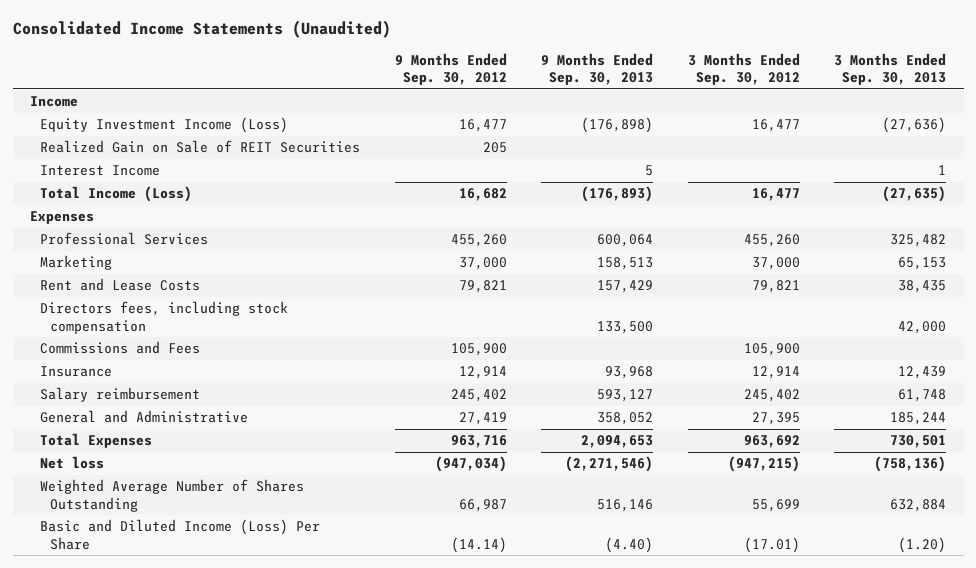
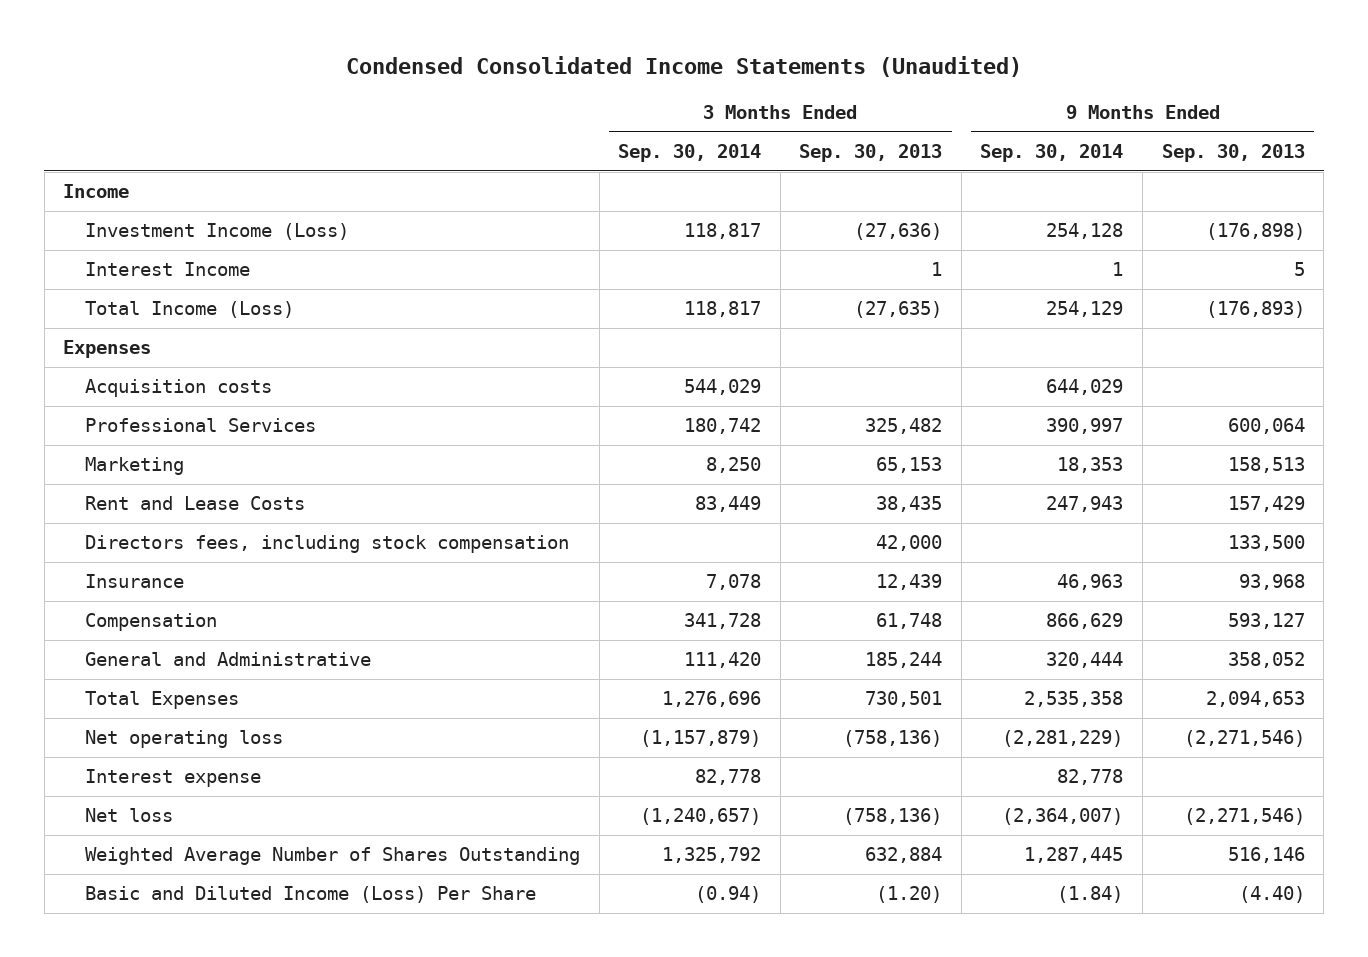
- Consolidated Income Statements (Unaudited)
+ Condensed Consolidated Income Statements (Unaudited)
- | 9 Months Ended Sep. 30, 2012 | 9 Months Ended Sep. 30, 2013 | 3 Months Ended Sep. 30, 2012 | 3 Months Ended Sep. 30, 2013
+ | 3 Months Ended Sep. 30, 2014 | 3 Months Ended Sep. 30, 2013 | 9 Months Ended Sep. 30, 2014 | 9 Months Ended Sep. 30, 2013
- Equity Investment Income (Loss) | 16,477 | (176,898) | 16,477 | (27,636)
- Realized Gain on Sale of REIT Securities | 205 | | |
+ Investment Income (Loss) | 118,817 | (27,636) | 254,128 | (176,898)
+ Acquisition costs | 544,029 | | 644,029 |
- Commissions and Fees | 105,900 | | 105,900 |
- Salary reimbursement | 245,402 | 593,127 | 245,402 | 61,748
+ Compensation | 341,728 | 61,748 | 866,629 | 593,127
+ Net operating loss | (1,157,879) | (758,136) | (2,281,229) | (2,271,546)
+ Interest expense | 82,778 | | 82,778 |

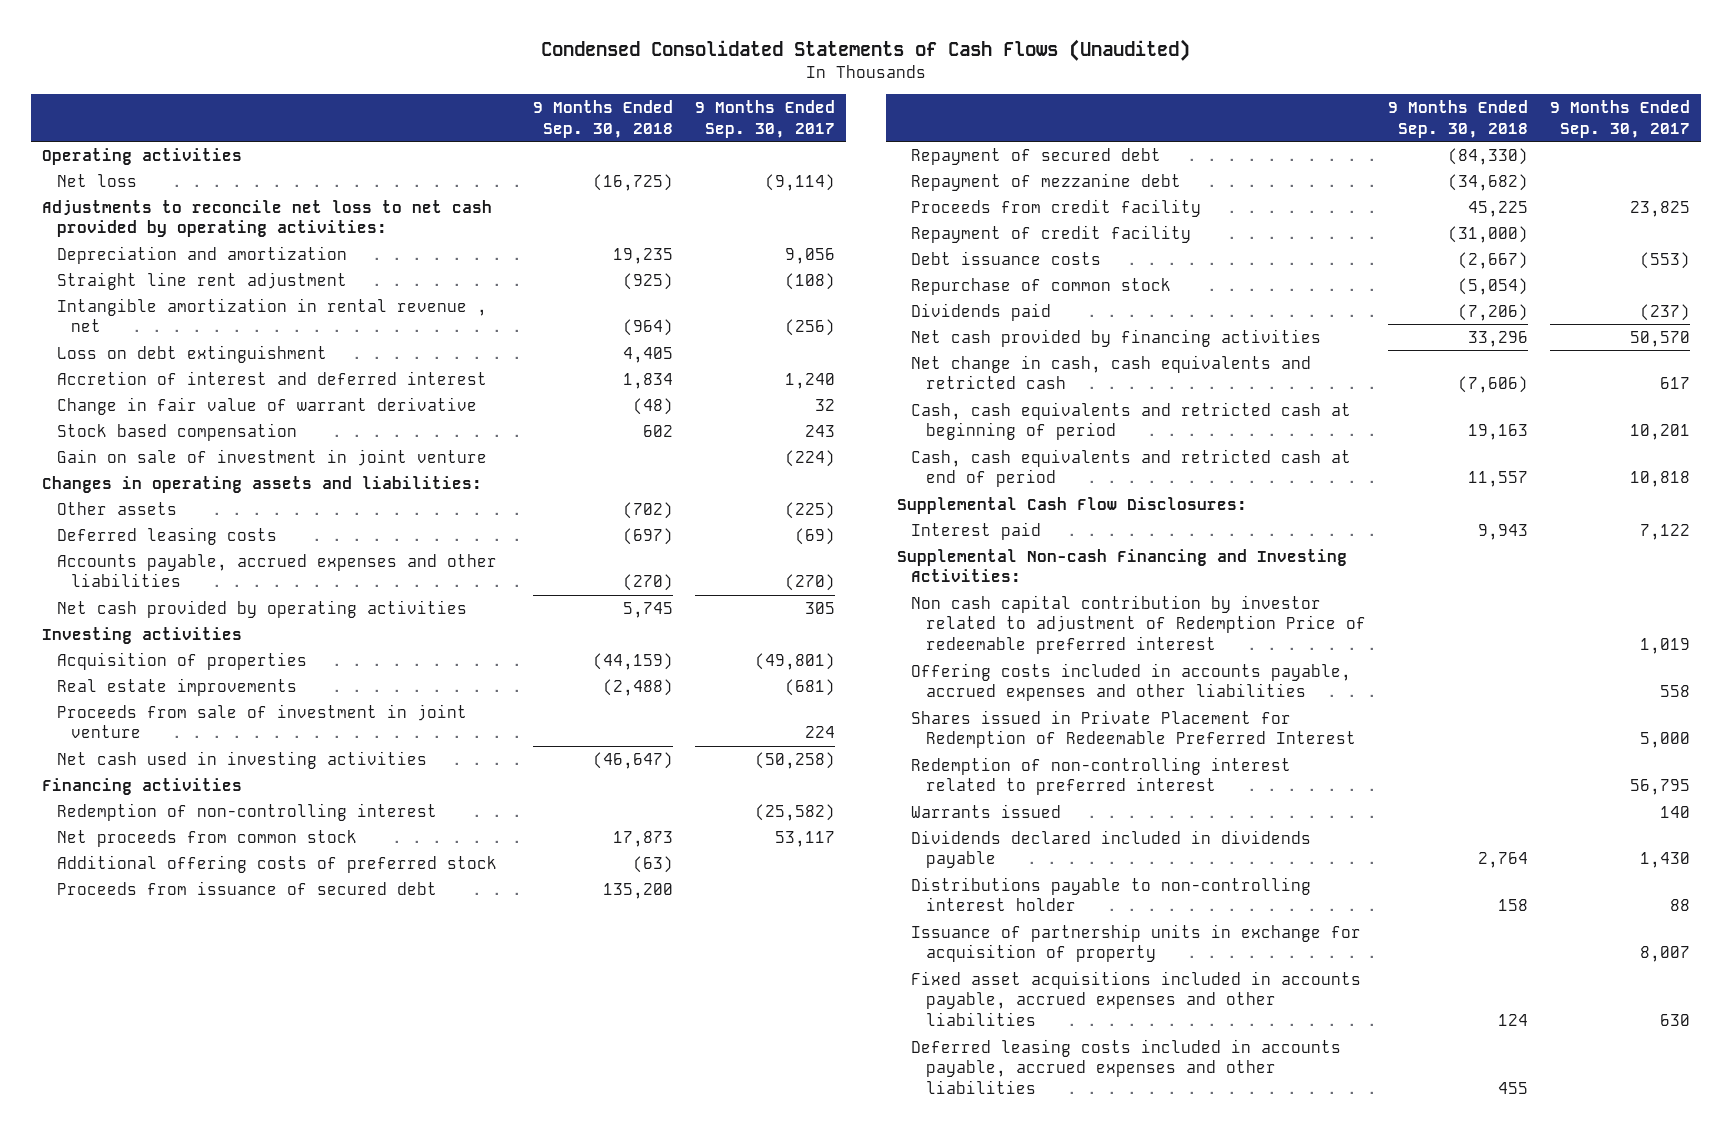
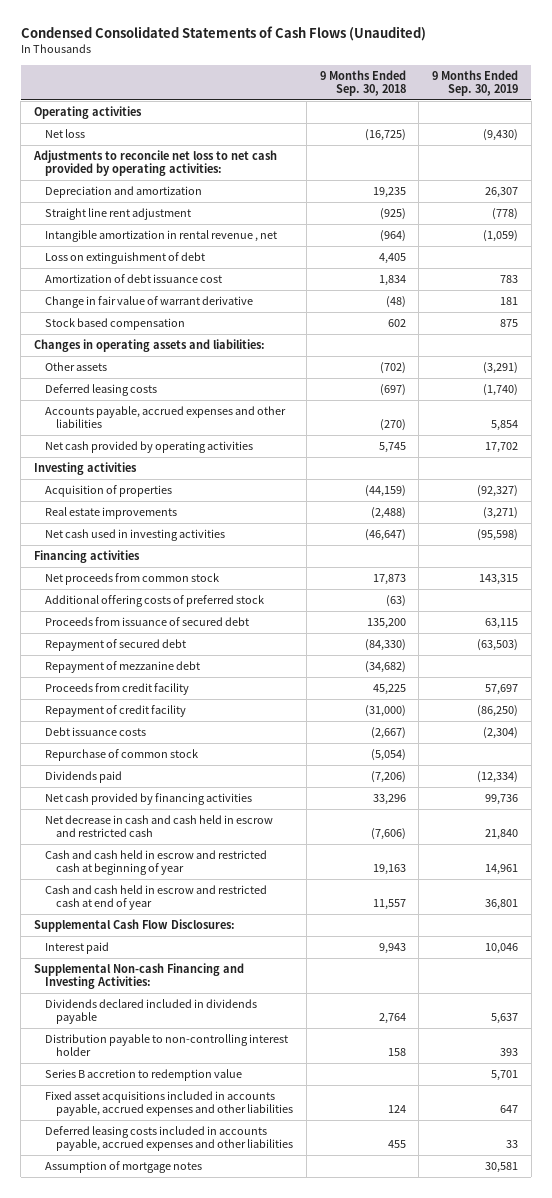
- | 9 Months Ended Sep. 30, 2018 | 9 Months Ended Sep. 30, 2017
+ | 9 Months Ended Sep. 30, 2018 | 9 Months Ended Sep. 30, 2019
- Loss on debt extinguishment | 4,405 |
- Accretion of interest and deferred interest | 1,834 | 1,240
+ Loss on extinguishment of debt | 4,405 |
+ Amortization of debt issuance cost | 1,834 | 783
- Gain on sale of investment in joint venture | | (224)
- Proceeds from sale of investment in joint venture | | 224
- Redemption of non-controlling interest | | (25,582)
- Net change in cash, cash equivalents and retricted cash | (7,606) | 617
- Cash, cash equivalents and retricted cash at beginning of period | 19,163 | 10,201
- Cash, cash equivalents and retricted cash at end of period | 11,557 | 10,818
+ Net decrease in cash and cash held in escrow and restricted cash | (7,606) | 21,840
+ Cash and cash held in escrow and restricted cash at beginning of year | 19,163 | 14,961
+ Cash and cash held in escrow and restricted cash at end of year | 11,557 | 36,801
- Non cash capital contribution by investor related to adjustment of Redemption Price of redeemable preferred interest | | 1,019
- Offering costs included in accounts payable, accrued expenses and other liabilities | | 558
- Shares issued in Private Placement for Redemption of Redeemable Preferred Interest | | 5,000
- Redemption of non-controlling interest related to preferred interest | | 56,795
- Warrants issued | | 140
- Distributions payable to non-controlling interest holder | 158 | 88
- Issuance of partnership units in exchange for acquisition of property | | 8,007
+ Distribution payable to non-controlling interest holder | 158 | 393
+ Series B accretion to redemption value | | 5,701
+ Assumption of mortgage notes | | 30,581

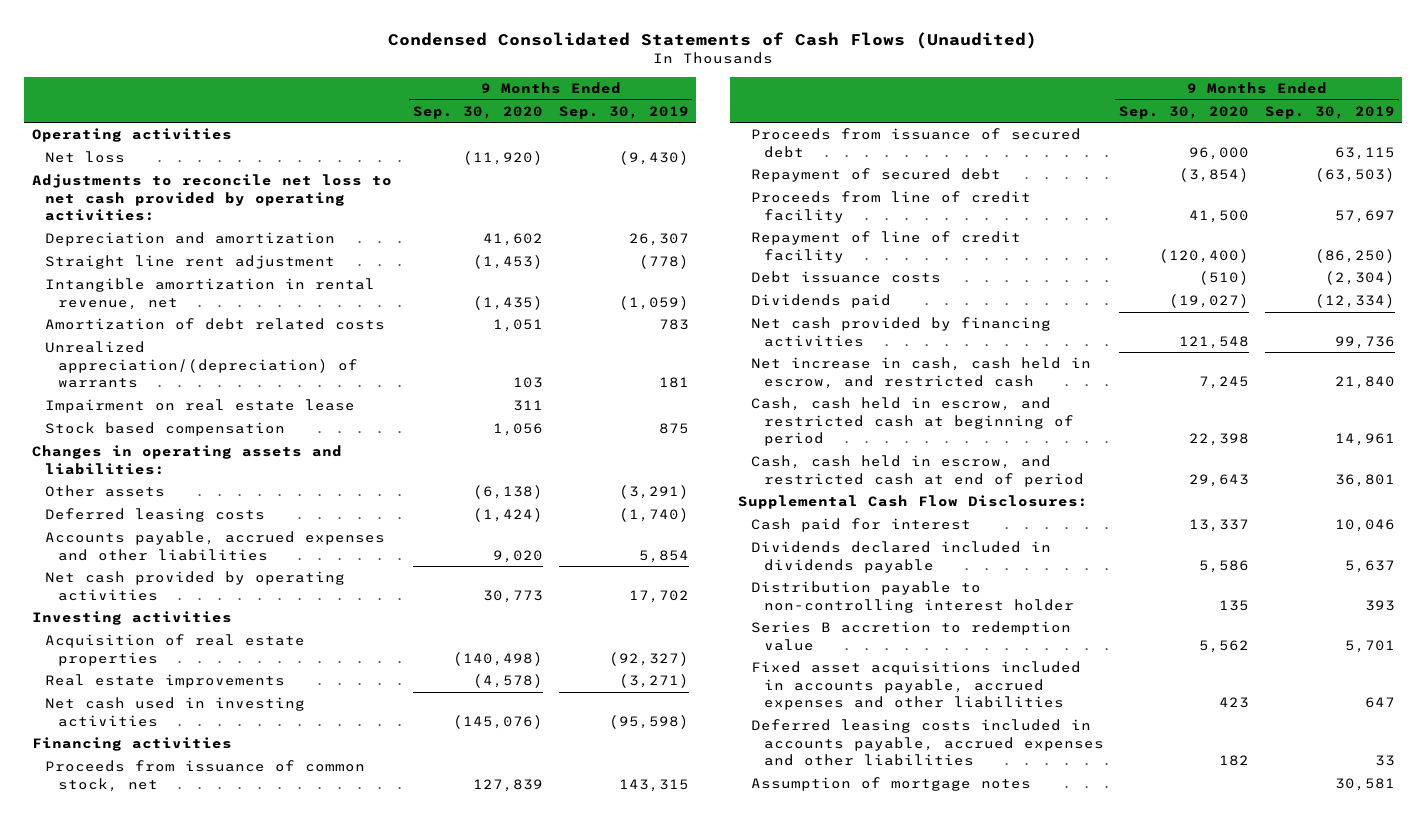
- | 9 Months Ended Sep. 30, 2018 | 9 Months Ended Sep. 30, 2019
+ | 9 Months Ended Sep. 30, 2020 | 9 Months Ended Sep. 30, 2019
- Intangible amortization in rental revenue , net | (964) | (1,059)
- Loss on extinguishment of debt | 4,405 |
- Amortization of debt issuance cost | 1,834 | 783
- Change in fair value of warrant derivative | (48) | 181
+ Intangible amortization in rental revenue, net | (1,435) | (1,059)
+ Amortization of debt related costs | 1,051 | 783
+ Unrealized appreciation/(depreciation) of warrants | 103 | 181
+ Impairment on real estate lease | 311 |
- Acquisition of properties | (44,159) | (92,327)
+ Acquisition of real estate properties | (140,498) | (92,327)
- Net proceeds from common stock | 17,873 | 143,315
- Additional offering costs of preferred stock | (63) |
+ Proceeds from issuance of common stock, net | 127,839 | 143,315
- Repayment of mezzanine debt | (34,682) |
- Proceeds from credit facility | 45,225 | 57,697
- Repayment of credit facility | (31,000) | (86,250)
+ Proceeds from line of credit facility | 41,500 | 57,697
+ Repayment of line of credit facility | (120,400) | (86,250)
- Repurchase of common stock | (5,054) |
- Net decrease in cash and cash held in escrow and restricted cash | (7,606) | 21,840
- Cash and cash held in escrow and restricted cash at beginning of year | 19,163 | 14,961
- Cash and cash held in escrow and restricted cash at end of year | 11,557 | 36,801
+ Net increase in cash, cash held in escrow, and restricted cash | 7,245 | 21,840
+ Cash, cash held in escrow, and restricted cash at beginning of period | 22,398 | 14,961
+ Cash, cash held in escrow, and restricted cash at end of period | 29,643 | 36,801
- Interest paid | 9,943 | 10,046
- Supplemental Non-cash Financing and Investing Activities:
+ Cash paid for interest | 13,337 | 10,046

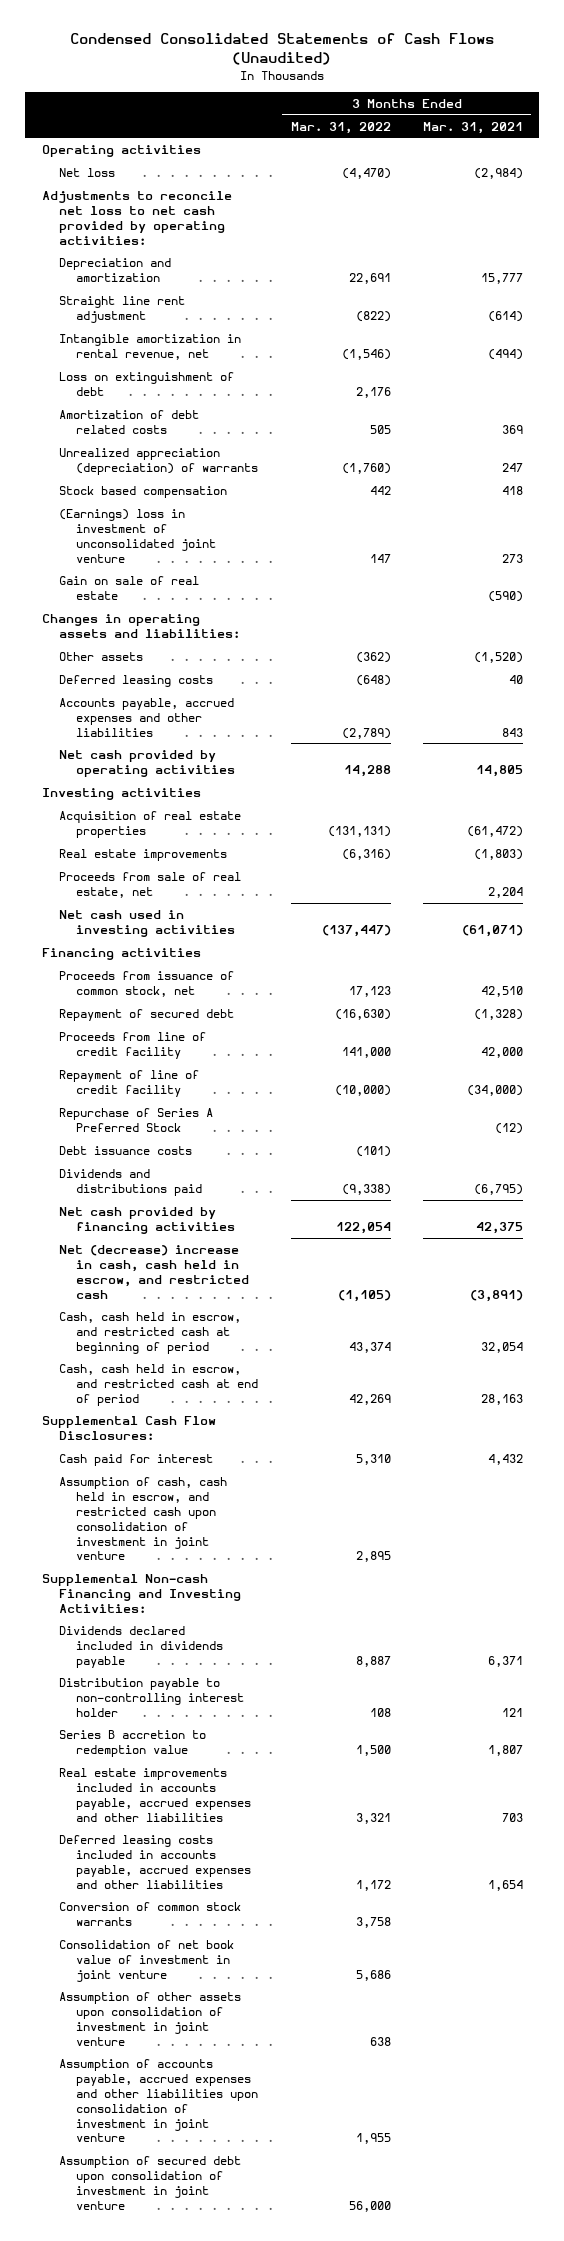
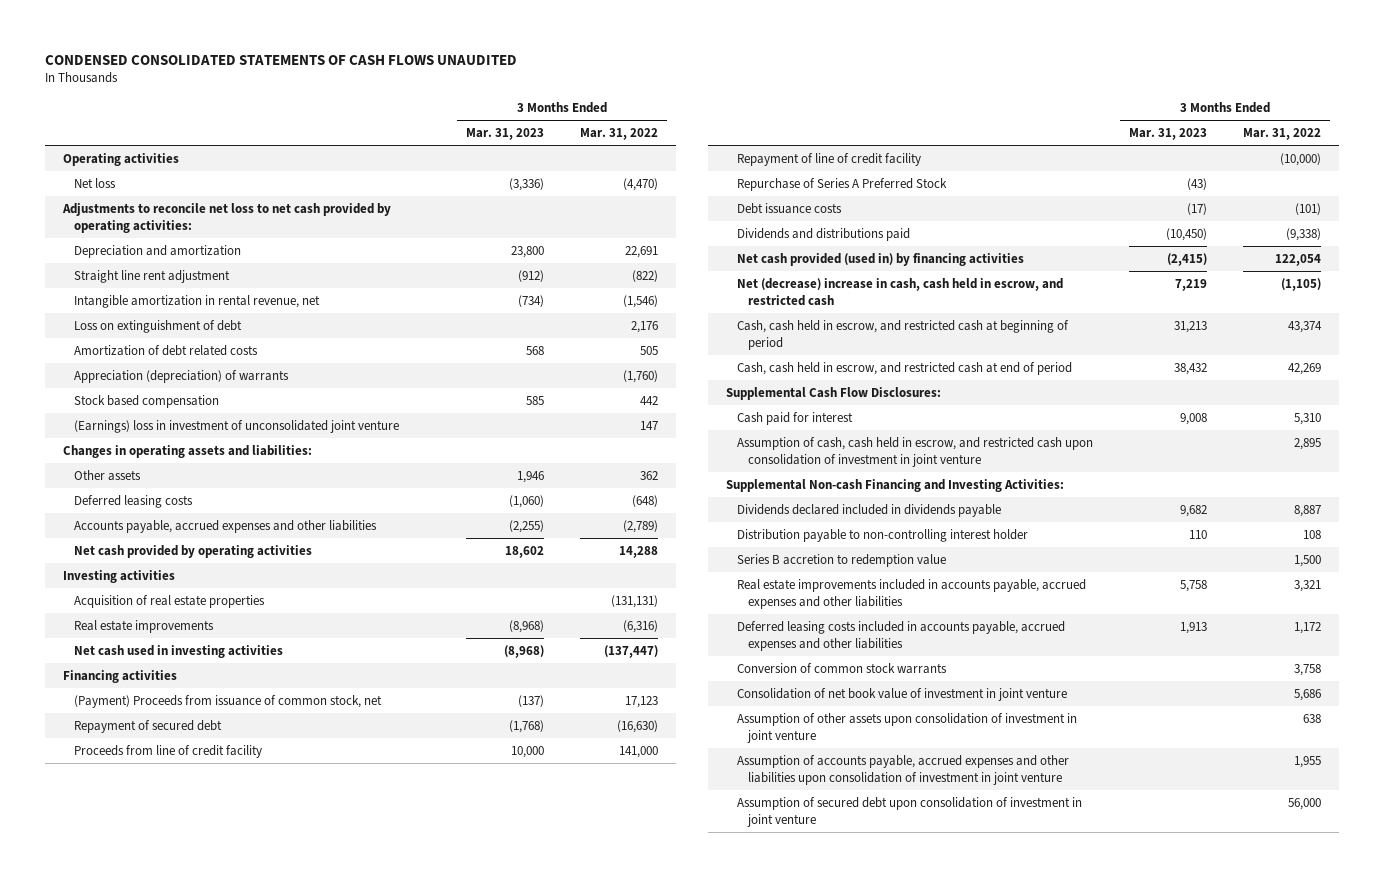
- Condensed Consolidated Statements of Cash Flows (Unaudited)
+ CONDENSED CONSOLIDATED STATEMENTS OF CASH FLOWS UNAUDITED
- | 3 Months Ended Mar. 31, 2022 | 3 Months Ended Mar. 31, 2021
+ | 3 Months Ended Mar. 31, 2023 | 3 Months Ended Mar. 31, 2022
- Unrealized appreciation (depreciation) of warrants | (1,760) | 247
+ Appreciation (depreciation) of warrants | | (1,760)
- Gain on sale of real estate | | (590)
- Other assets | (362) | (1,520)
+ Other assets | 1,946 | 362
- Proceeds from sale of real estate, net | | 2,204
- Proceeds from issuance of common stock, net | 17,123 | 42,510
+ (Payment) Proceeds from issuance of common stock, net | (137) | 17,123
- Net cash provided by financing activities | 122,054 | 42,375
+ Net cash provided (used in) by financing activities | (2,415) | 122,054

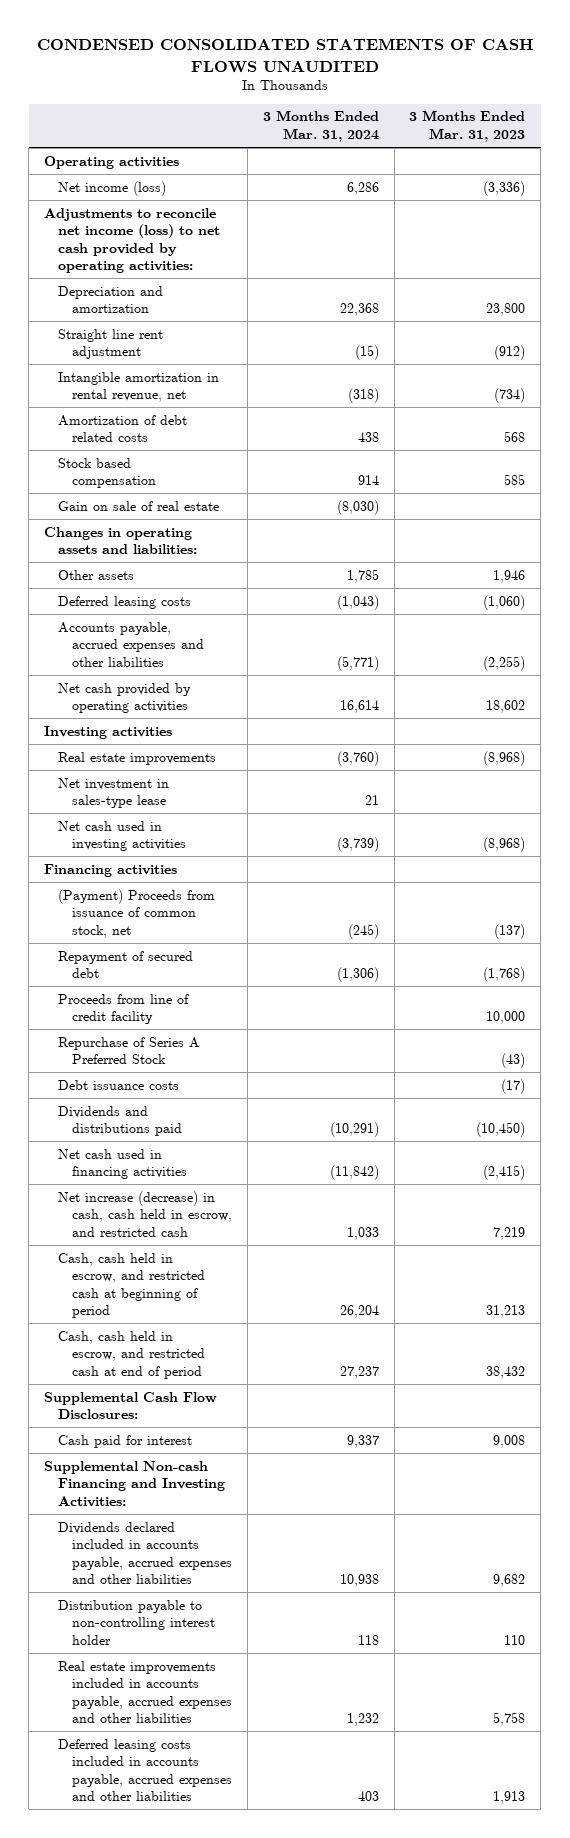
- | 3 Months Ended Mar. 31, 2023 | 3 Months Ended Mar. 31, 2022
+ | 3 Months Ended Mar. 31, 2024 | 3 Months Ended Mar. 31, 2023
- Net loss | (3,336) | (4,470)
- Adjustments to reconcile net loss to net cash provided by operating activities:
+ Net income (loss) | 6,286 | (3,336)
+ Adjustments to reconcile net income (loss) to net cash provided by operating activities:
- Loss on extinguishment of debt | | 2,176
- Appreciation (depreciation) of warrants | | (1,760)
- (Earnings) loss in investment of unconsolidated joint venture | | 147
+ Gain on sale of real estate | (8,030) |
- Acquisition of real estate properties | | (131,131)
+ Net investment in sales-type lease | 21 |
- Repayment of line of credit facility | | (10,000)
- Net cash provided (used in) by financing activities | (2,415) | 122,054
- Net (decrease) increase in cash, cash held in escrow, and restricted cash | 7,219 | (1,105)
+ Net cash used in financing activities | (11,842) | (2,415)
+ Net increase (decrease) in cash, cash held in escrow, and restricted cash | 1,033 | 7,219
- Assumption of cash, cash held in escrow, and restricted cash upon consolidation of investment in joint venture | | 2,895
- Dividends declared included in dividends payable | 9,682 | 8,887
+ Dividends declared included in accounts payable, accrued expenses and other liabilities | 10,938 | 9,682
- Series B accretion to redemption value | | 1,500
- Conversion of common stock warrants | | 3,758
- Consolidation of net book value of investment in joint venture | | 5,686
- Assumption of other assets upon consolidation of investment in joint venture | | 638
- Assumption of accounts payable, accrued expenses and other liabilities upon consolidation of investment in joint venture | | 1,955
- Assumption of secured debt upon consolidation of investment in joint venture | | 56,000

